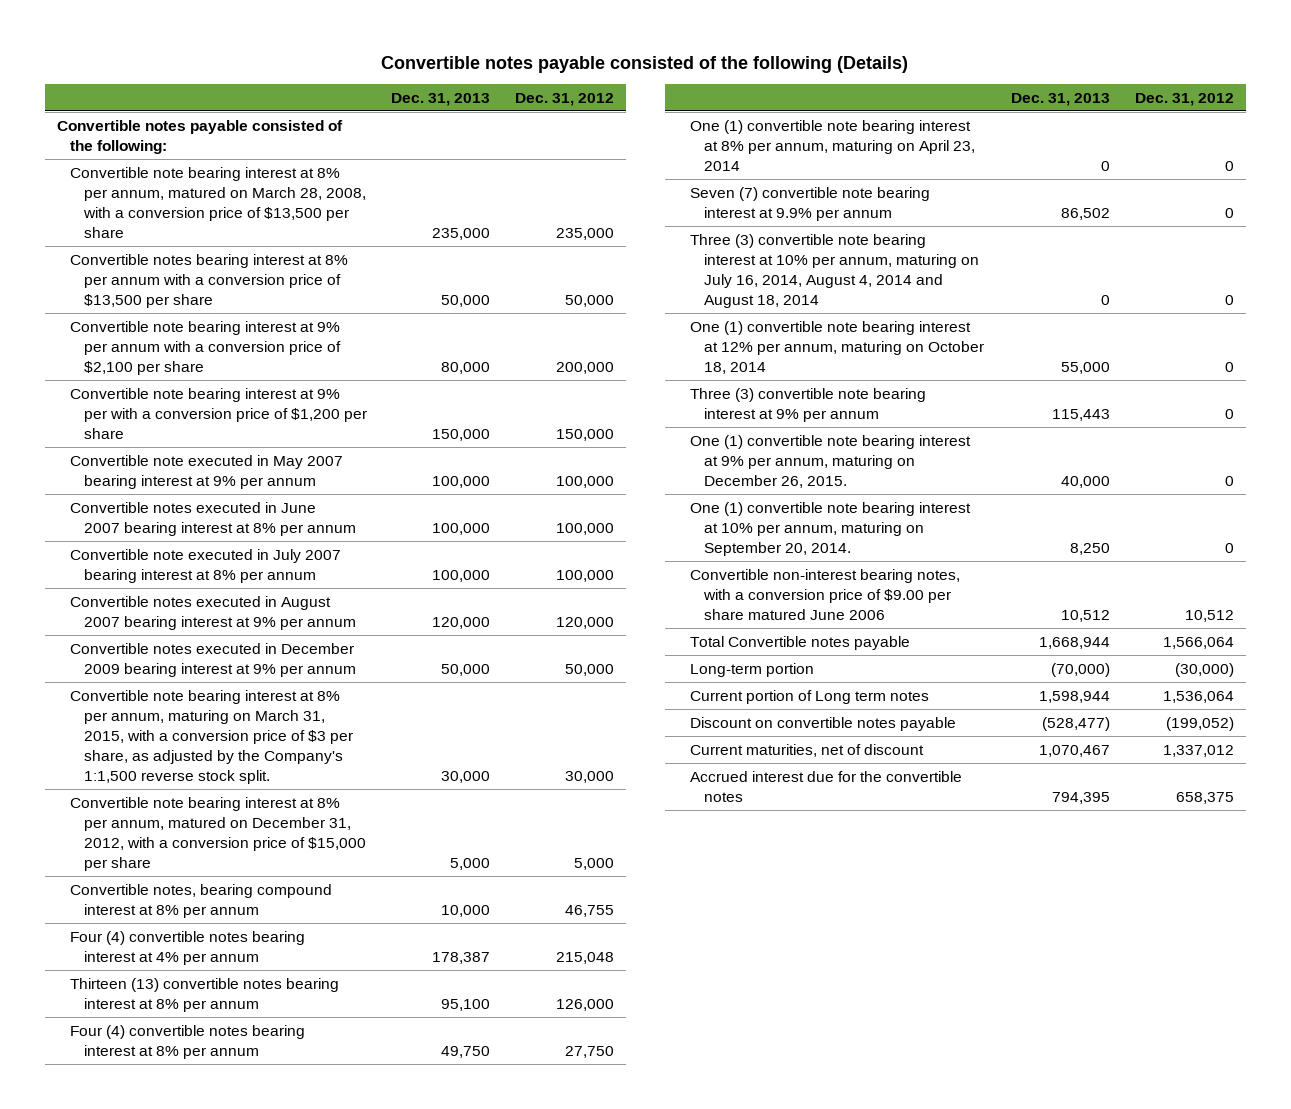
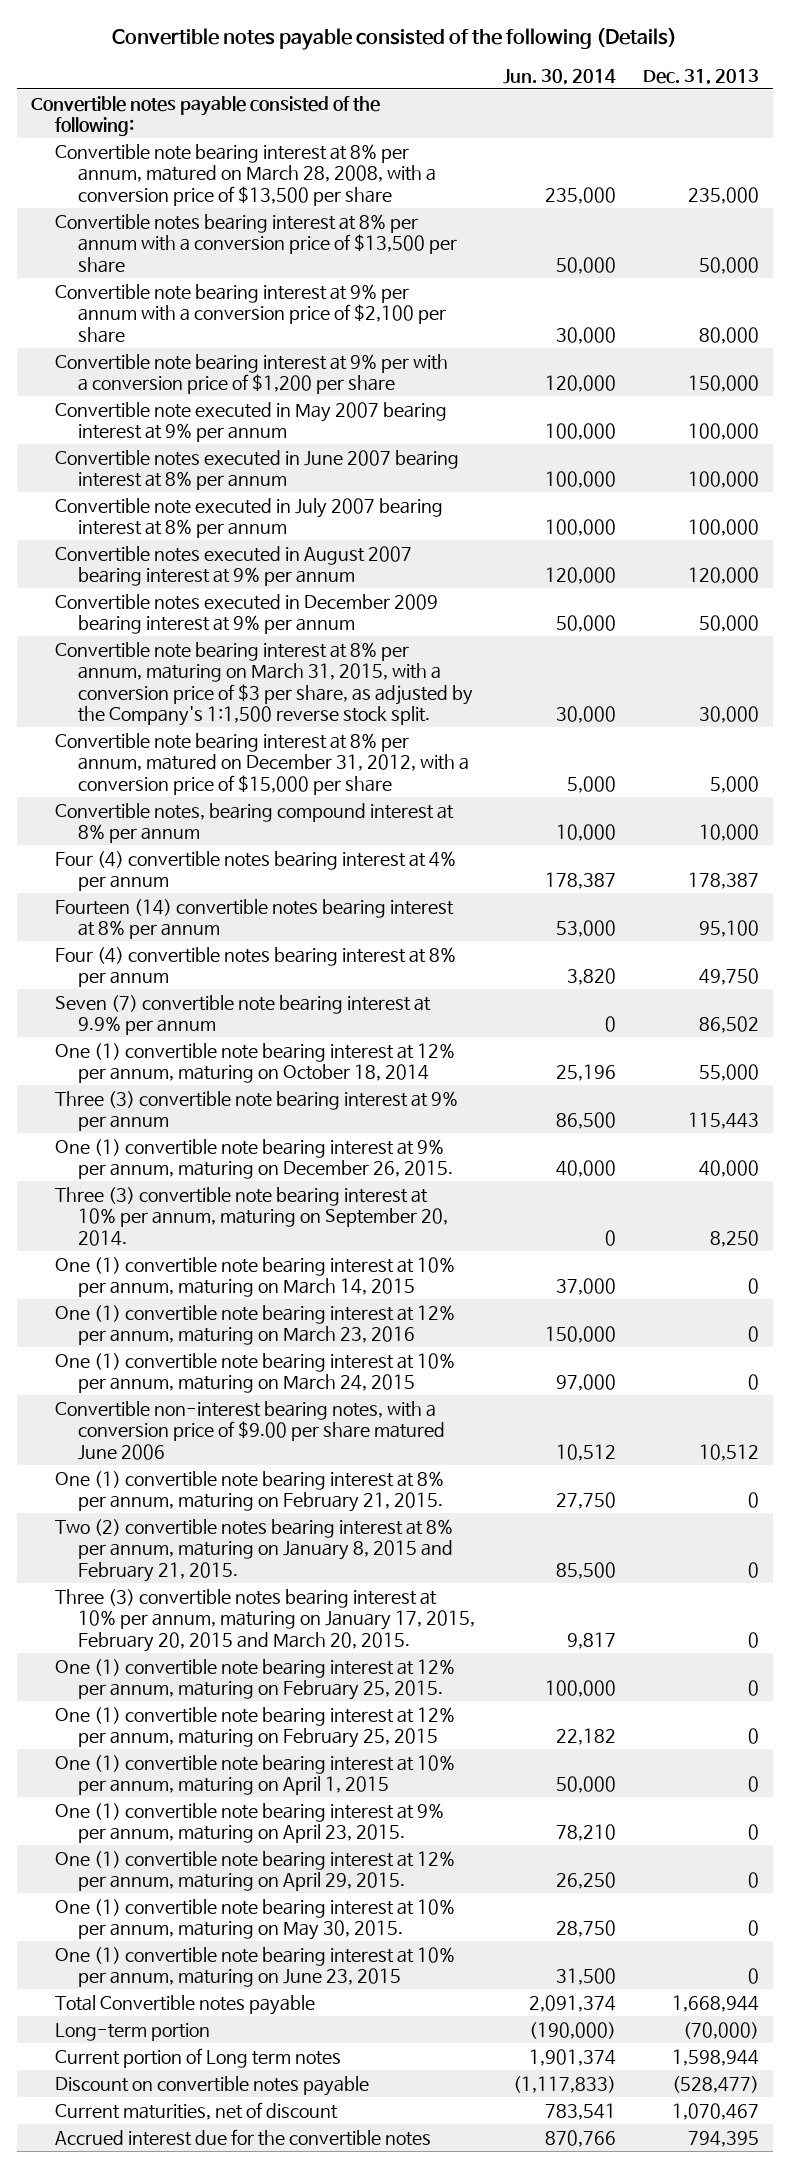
- | Dec. 31, 2013 | Dec. 31, 2012
+ | Jun. 30, 2014 | Dec. 31, 2013
- Thirteen (13) convertible notes bearing interest at 8% per annum | 95,100 | 126,000
+ Fourteen (14) convertible notes bearing interest at 8% per annum | 53,000 | 95,100
- One (1) convertible note bearing interest at 8% per annum, maturing on April 23, 2014 | 0 | 0
- Three (3) convertible note bearing interest at 10% per annum, maturing on July 16, 2014, August 4, 2014 and August 18, 2014 | 0 | 0
- One (1) convertible note bearing interest at 10% per annum, maturing on September 20, 2014. | 8,250 | 0
+ Three (3) convertible note bearing interest at 10% per annum, maturing on September 20, 2014. | 0 | 8,250
+ One (1) convertible note bearing interest at 10% per annum, maturing on March 14, 2015 | 37,000 | 0
+ One (1) convertible note bearing interest at 12% per annum, maturing on March 23, 2016 | 150,000 | 0
+ One (1) convertible note bearing interest at 10% per annum, maturing on March 24, 2015 | 97,000 | 0
+ One (1) convertible note bearing interest at 8% per annum, maturing on February 21, 2015. | 27,750 | 0
+ Two (2) convertible notes bearing interest at 8% per annum, maturing on January 8, 2015 and February 21, 2015. | 85,500 | 0
+ Three (3) convertible notes bearing interest at 10% per annum, maturing on January 17, 2015, February 20, 2015 and March 20, 2015. | 9,817 | 0
+ One (1) convertible note bearing interest at 12% per annum, maturing on February 25, 2015. | 100,000 | 0
+ One (1) convertible note bearing interest at 12% per annum, maturing on February 25, 2015 | 22,182 | 0
+ One (1) convertible note bearing interest at 10% per annum, maturing on April 1, 2015 | 50,000 | 0
+ One (1) convertible note bearing interest at 9% per annum, maturing on April 23, 2015. | 78,210 | 0
+ One (1) convertible note bearing interest at 12% per annum, maturing on April 29, 2015. | 26,250 | 0
+ One (1) convertible note bearing interest at 10% per annum, maturing on May 30, 2015. | 28,750 | 0
+ One (1) convertible note bearing interest at 10% per annum, maturing on June 23, 2015 | 31,500 | 0

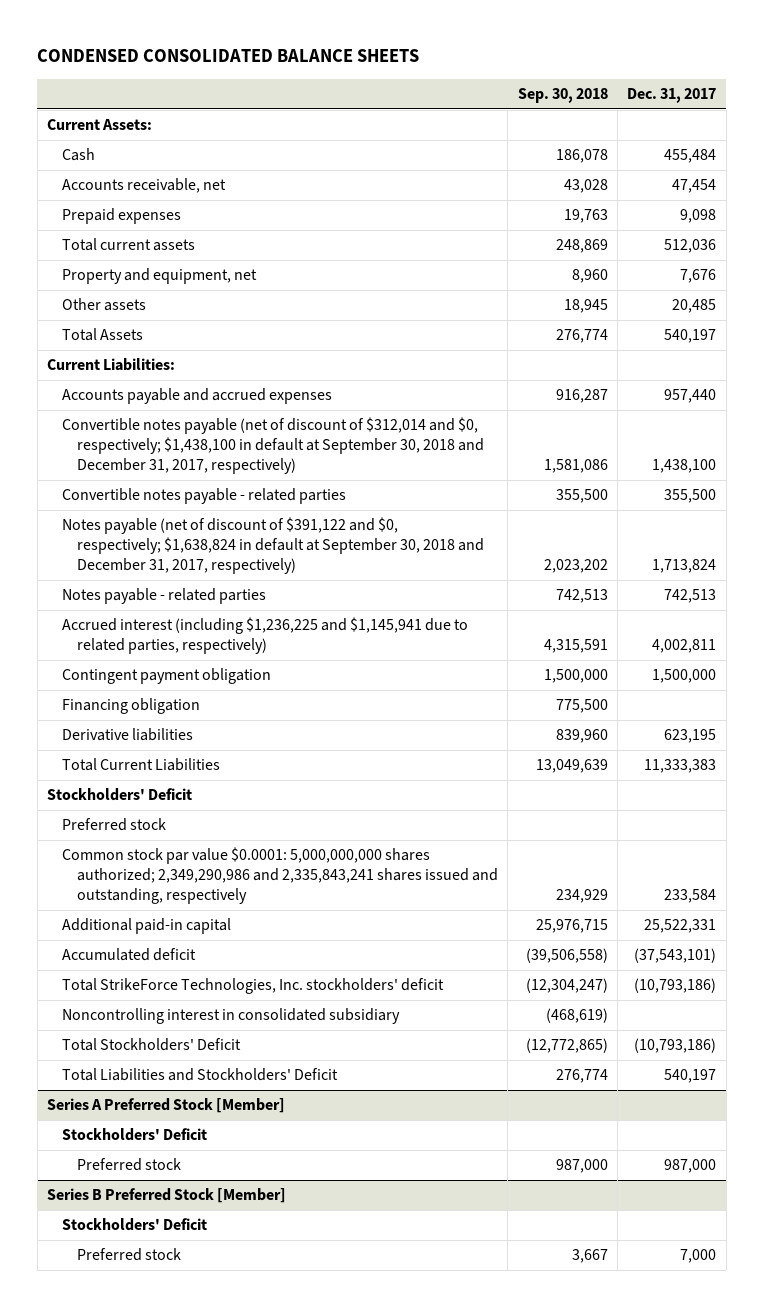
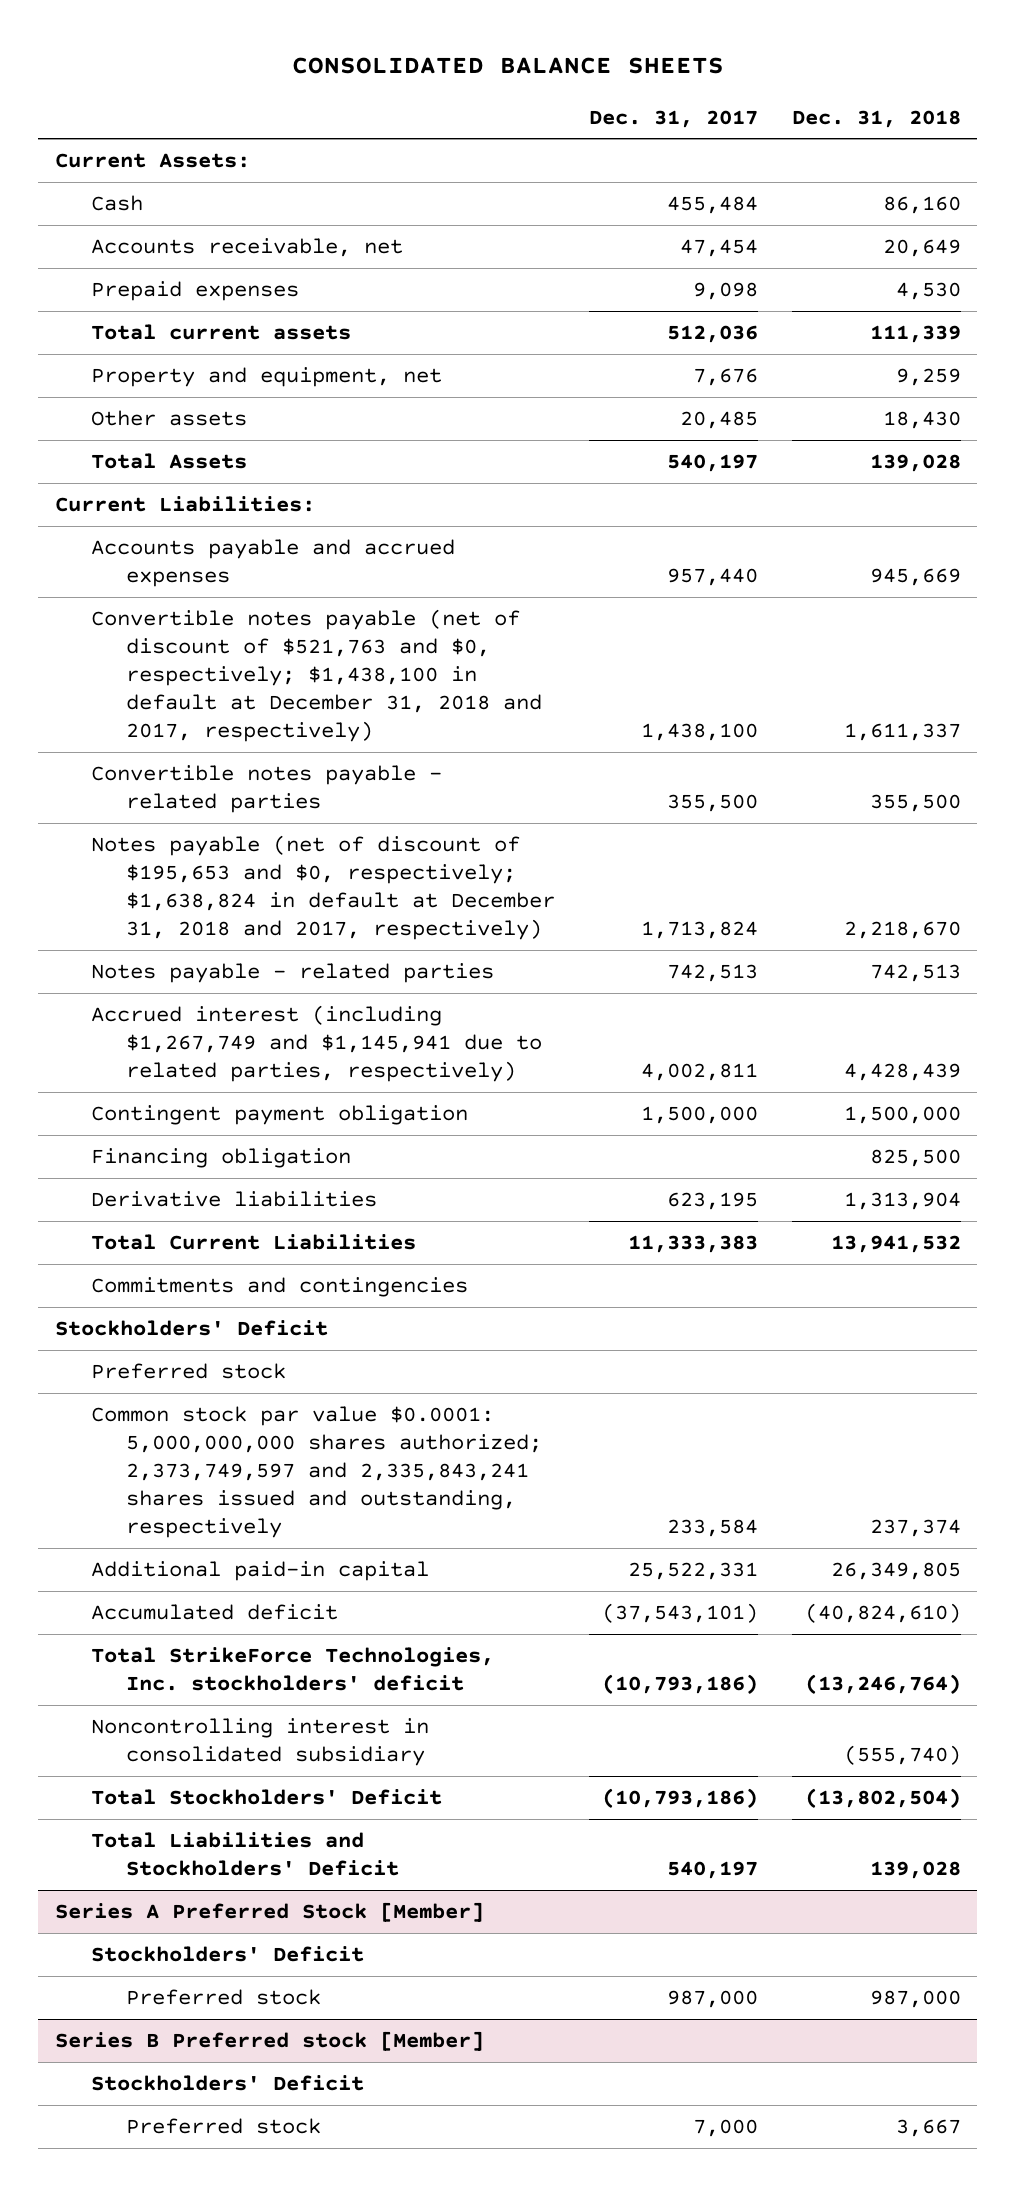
- CONDENSED CONSOLIDATED BALANCE SHEETS
+ CONSOLIDATED BALANCE SHEETS
- | Sep. 30, 2018 | Dec. 31, 2017
+ | Dec. 31, 2017 | Dec. 31, 2018
- Convertible notes payable (net of discount of $312,014 and $0, respectively; $1,438,100 in default at September 30, 2018 and December 31, 2017, respectively) | 1,581,086 | 1,438,100
+ Convertible notes payable (net of discount of $521,763 and $0, respectively; $1,438,100 in default at December 31, 2018 and 2017, respectively) | 1,438,100 | 1,611,337
- Notes payable (net of discount of $391,122 and $0, respectively; $1,638,824 in default at September 30, 2018 and December 31, 2017, respectively) | 2,023,202 | 1,713,824
+ Notes payable (net of discount of $195,653 and $0, respectively; $1,638,824 in default at December 31, 2018 and 2017, respectively) | 1,713,824 | 2,218,670
- Accrued interest (including $1,236,225 and $1,145,941 due to related parties, respectively) | 4,315,591 | 4,002,811
+ Accrued interest (including $1,267,749 and $1,145,941 due to related parties, respectively) | 4,002,811 | 4,428,439
+ Commitments and contingencies
- Common stock par value $0.0001: 5,000,000,000 shares authorized; 2,349,290,986 and 2,335,843,241 shares issued and outstanding, respectively | 234,929 | 233,584
+ Common stock par value $0.0001: 5,000,000,000 shares authorized; 2,373,749,597 and 2,335,843,241 shares issued and outstanding, respectively | 233,584 | 237,374
- Series B Preferred Stock [Member]
+ Series B Preferred stock [Member]

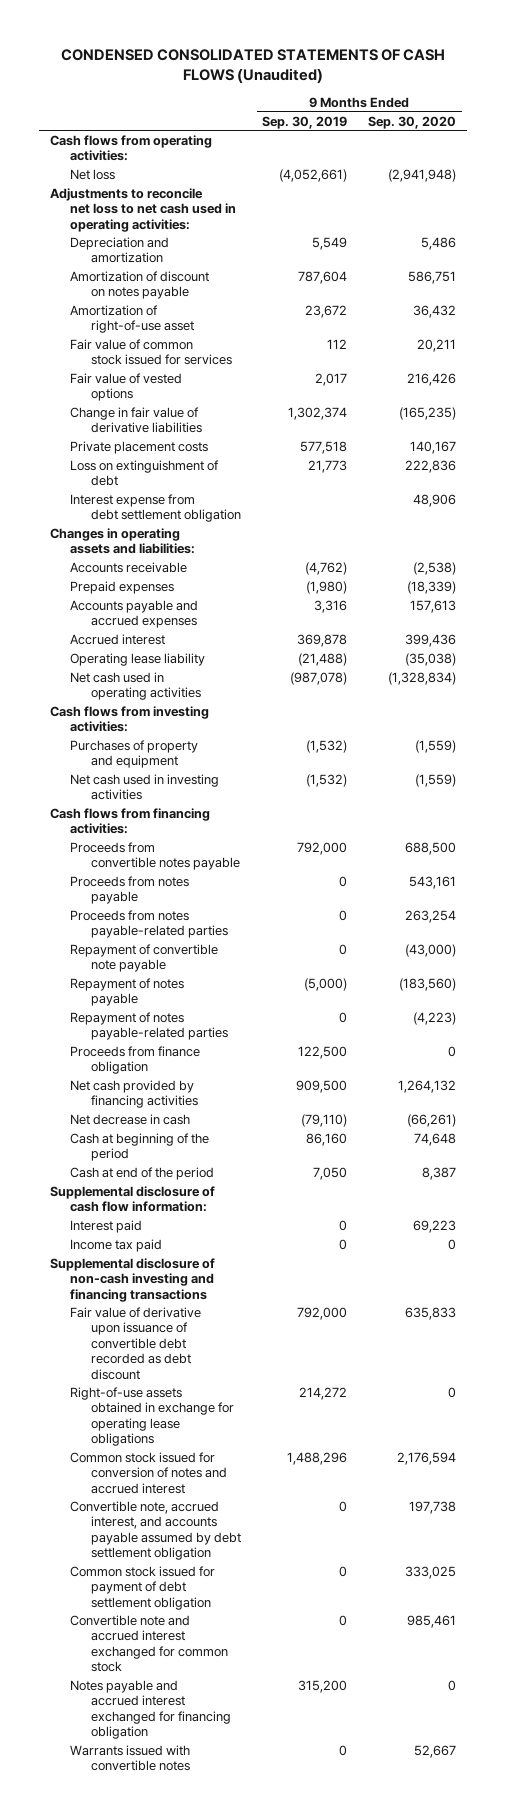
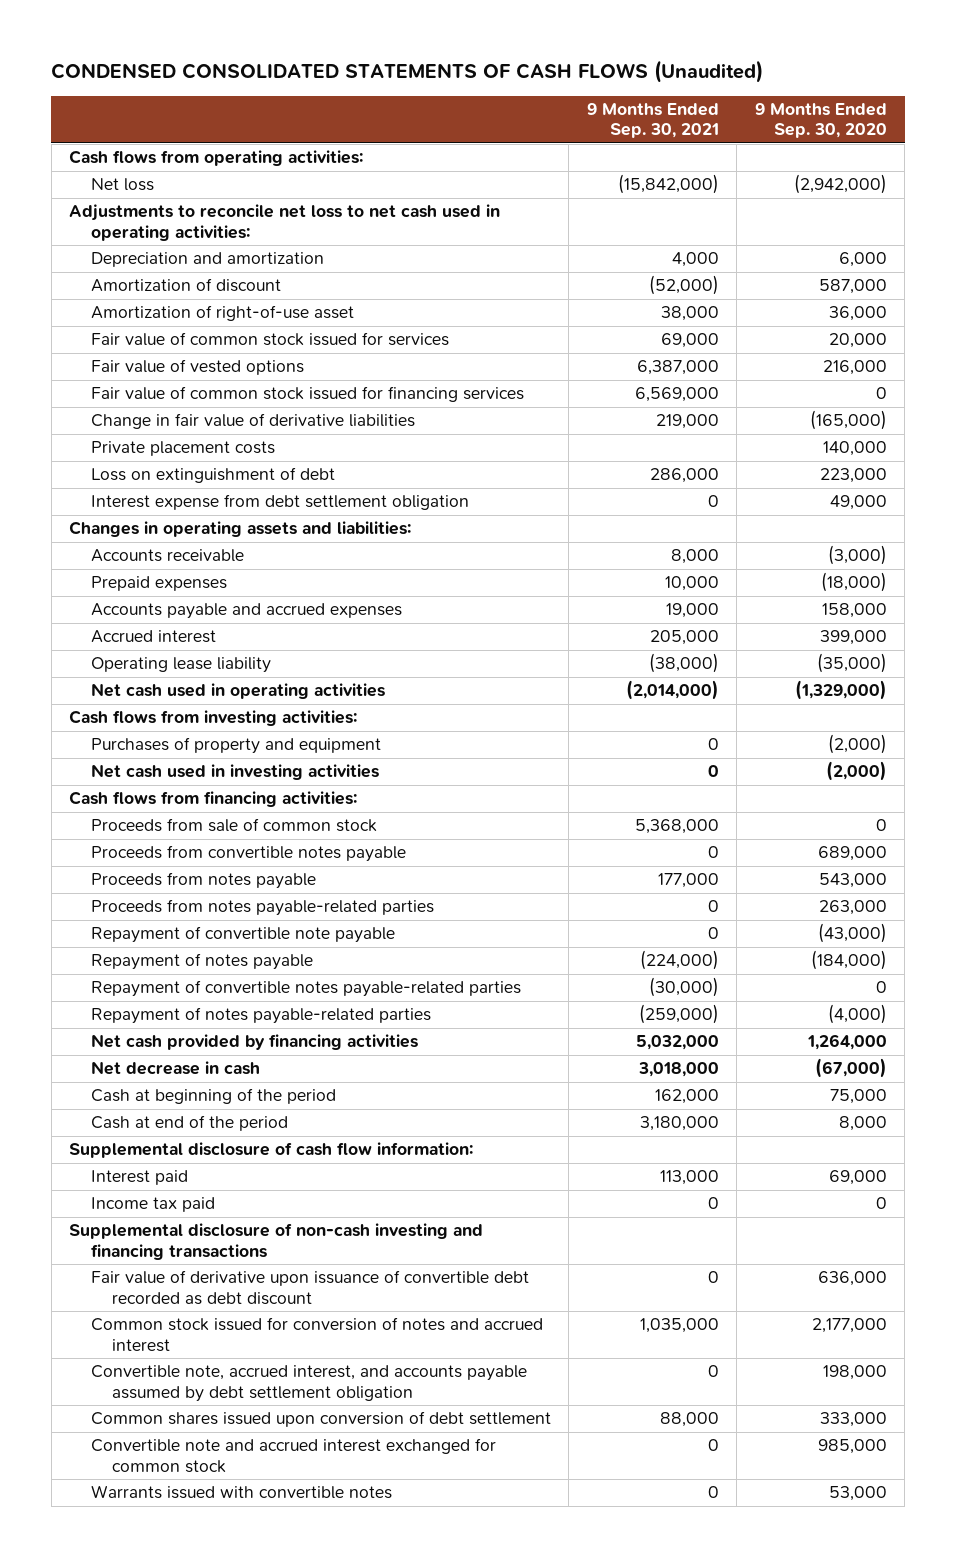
- | 9 Months Ended Sep. 30, 2019 | 9 Months Ended Sep. 30, 2020
+ | 9 Months Ended Sep. 30, 2021 | 9 Months Ended Sep. 30, 2020
- Net loss | (4,052,661) | (2,941,948)
+ Net loss | (15,842,000) | (2,942,000)
- Depreciation and amortization | 5,549 | 5,486
- Amortization of discount on notes payable | 787,604 | 586,751
- Amortization of right-of-use asset | 23,672 | 36,432
- Fair value of common stock issued for services | 112 | 20,211
- Fair value of vested options | 2,017 | 216,426
- Change in fair value of derivative liabilities | 1,302,374 | (165,235)
- Private placement costs | 577,518 | 140,167
- Loss on extinguishment of debt | 21,773 | 222,836
- Interest expense from debt settlement obligation | | 48,906
+ Depreciation and amortization | 4,000 | 6,000
+ Amortization of discount | (52,000) | 587,000
+ Amortization of right-of-use asset | 38,000 | 36,000
+ Fair value of common stock issued for services | 69,000 | 20,000
+ Fair value of vested options | 6,387,000 | 216,000
+ Fair value of common stock issued for financing services | 6,569,000 | 0
+ Change in fair value of derivative liabilities | 219,000 | (165,000)
+ Private placement costs | | 140,000
+ Loss on extinguishment of debt | 286,000 | 223,000
+ Interest expense from debt settlement obligation | 0 | 49,000
- Accounts receivable | (4,762) | (2,538)
- Prepaid expenses | (1,980) | (18,339)
- Accounts payable and accrued expenses | 3,316 | 157,613
- Accrued interest | 369,878 | 399,436
- Operating lease liability | (21,488) | (35,038)
- Net cash used in operating activities | (987,078) | (1,328,834)
+ Accounts receivable | 8,000 | (3,000)
+ Prepaid expenses | 10,000 | (18,000)
+ Accounts payable and accrued expenses | 19,000 | 158,000
+ Accrued interest | 205,000 | 399,000
+ Operating lease liability | (38,000) | (35,000)
+ Net cash used in operating activities | (2,014,000) | (1,329,000)
- Purchases of property and equipment | (1,532) | (1,559)
- Net cash used in investing activities | (1,532) | (1,559)
+ Purchases of property and equipment | 0 | (2,000)
+ Net cash used in investing activities | 0 | (2,000)
- Proceeds from convertible notes payable | 792,000 | 688,500
- Proceeds from notes payable | 0 | 543,161
- Proceeds from notes payable-related parties | 0 | 263,254
+ Proceeds from sale of common stock | 5,368,000 | 0
+ Proceeds from convertible notes payable | 0 | 689,000
+ Proceeds from notes payable | 177,000 | 543,000
+ Proceeds from notes payable-related parties | 0 | 263,000
- Repayment of notes payable | (5,000) | (183,560)
- Repayment of notes payable-related parties | 0 | (4,223)
- Proceeds from finance obligation | 122,500 | 0
- Net cash provided by financing activities | 909,500 | 1,264,132
- Net decrease in cash | (79,110) | (66,261)
- Cash at beginning of the period | 86,160 | 74,648
- Cash at end of the period | 7,050 | 8,387
+ Repayment of notes payable | (224,000) | (184,000)
+ Repayment of convertible notes payable-related parties | (30,000) | 0
+ Repayment of notes payable-related parties | (259,000) | (4,000)
+ Net cash provided by financing activities | 5,032,000 | 1,264,000
+ Net decrease in cash | 3,018,000 | (67,000)
+ Cash at beginning of the period | 162,000 | 75,000
+ Cash at end of the period | 3,180,000 | 8,000
- Interest paid | 0 | 69,223
+ Interest paid | 113,000 | 69,000
- Fair value of derivative upon issuance of convertible debt recorded as debt discount | 792,000 | 635,833
- Right-of-use assets obtained in exchange for operating lease obligations | 214,272 | 0
- Common stock issued for conversion of notes and accrued interest | 1,488,296 | 2,176,594
- Convertible note, accrued interest, and accounts payable assumed by debt settlement obligation | 0 | 197,738
- Common stock issued for payment of debt settlement obligation | 0 | 333,025
- Convertible note and accrued interest exchanged for common stock | 0 | 985,461
- Notes payable and accrued interest exchanged for financing obligation | 315,200 | 0
- Warrants issued with convertible notes | 0 | 52,667
+ Fair value of derivative upon issuance of convertible debt recorded as debt discount | 0 | 636,000
+ Common stock issued for conversion of notes and accrued interest | 1,035,000 | 2,177,000
+ Convertible note, accrued interest, and accounts payable assumed by debt settlement obligation | 0 | 198,000
+ Common shares issued upon conversion of debt settlement | 88,000 | 333,000
+ Convertible note and accrued interest exchanged for common stock | 0 | 985,000
+ Warrants issued with convertible notes | 0 | 53,000

